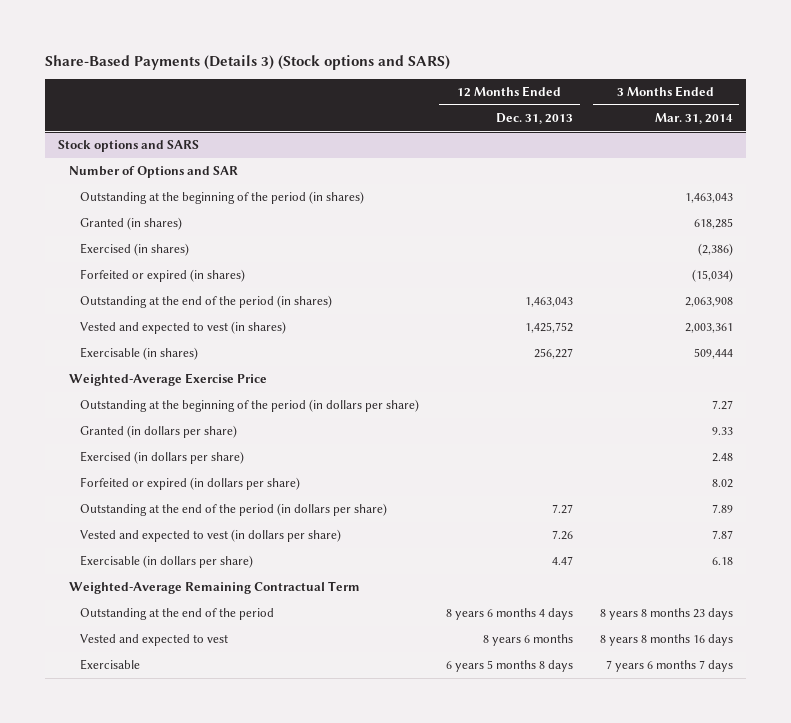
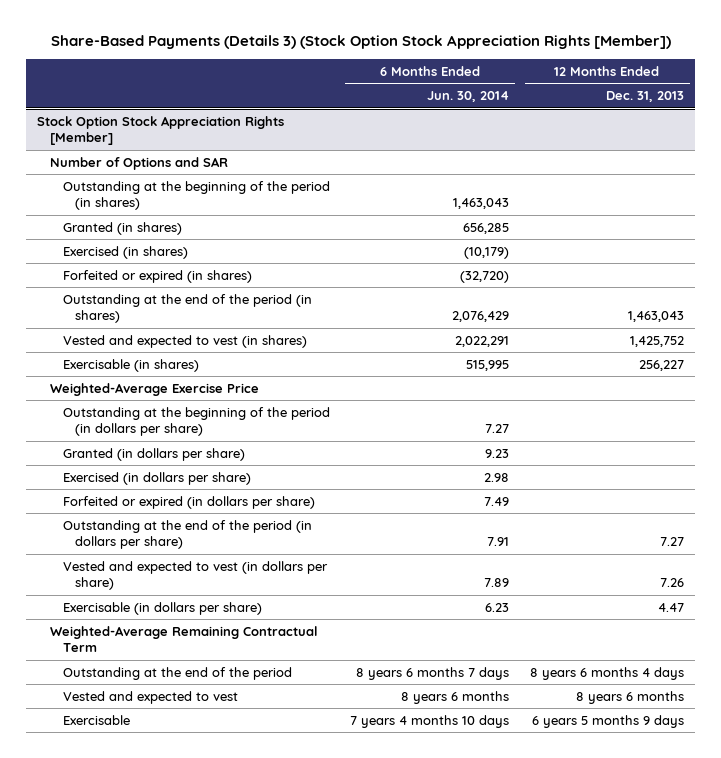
- Share-Based Payments (Details 3) (Stock options and SARS)
+ Share-Based Payments (Details 3) (Stock Option Stock Appreciation Rights [Member])
- | 12 Months Ended Dec. 31, 2013 | 3 Months Ended Mar. 31, 2014
+ | 6 Months Ended Jun. 30, 2014 | 12 Months Ended Dec. 31, 2013
- Stock options and SARS
+ Stock Option Stock Appreciation Rights [Member]
- Exercisable | 6 years 5 months 8 days | 7 years 6 months 7 days
+ Exercisable | 7 years 4 months 10 days | 6 years 5 months 9 days

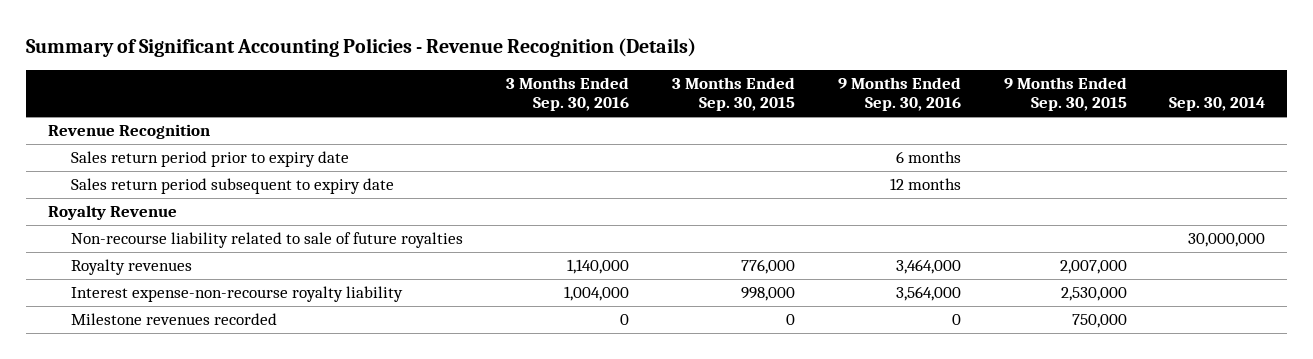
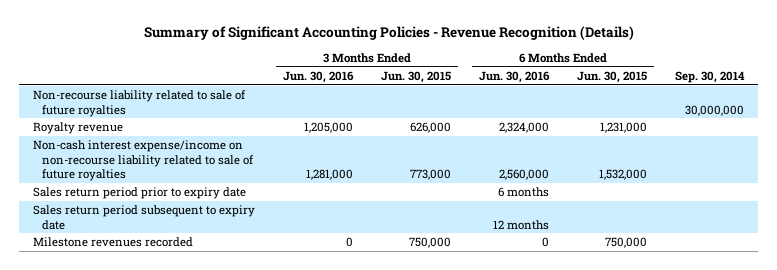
- | 3 Months Ended Sep. 30, 2016 | 3 Months Ended Sep. 30, 2015 | 9 Months Ended Sep. 30, 2016 | 9 Months Ended Sep. 30, 2015 | Sep. 30, 2014
+ | 3 Months Ended Jun. 30, 2016 | 3 Months Ended Jun. 30, 2015 | 6 Months Ended Jun. 30, 2016 | 6 Months Ended Jun. 30, 2015 | Sep. 30, 2014
- Revenue Recognition
moved up: Non-recourse liability related to sale of future royalties | | | | | 30,000,000
+ Royalty revenue | 1,205,000 | 626,000 | 2,324,000 | 1,231,000 |
+ Non-cash interest expense/income on non-recourse liability related to sale of future royalties | 1,281,000 | 773,000 | 2,560,000 | 1,532,000 |
- Royalty Revenue
- Royalty revenues | 1,140,000 | 776,000 | 3,464,000 | 2,007,000 |
- Interest expense-non-recourse royalty liability | 1,004,000 | 998,000 | 3,564,000 | 2,530,000 |

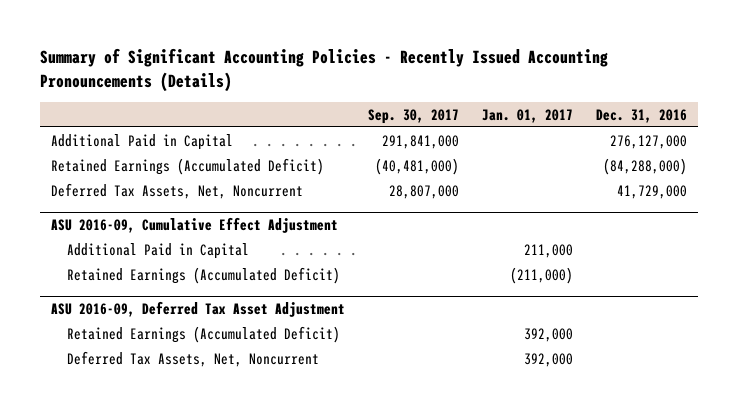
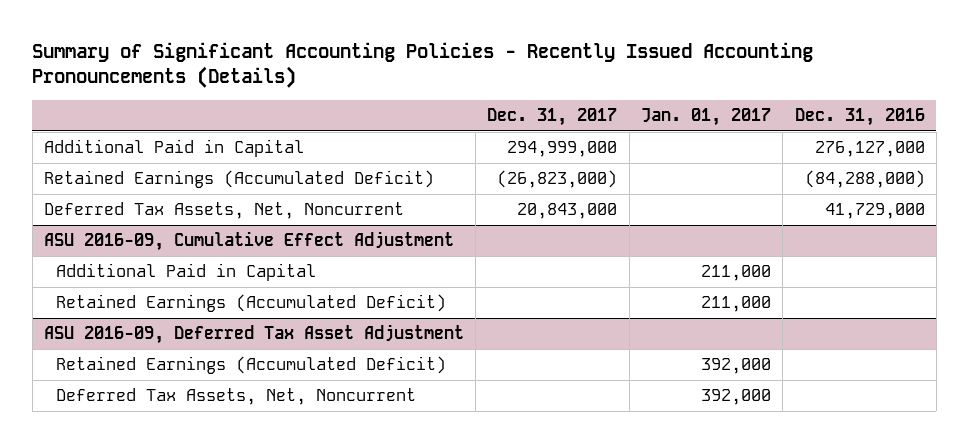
- | Sep. 30, 2017 | Jan. 01, 2017 | Dec. 31, 2016
+ | Dec. 31, 2017 | Jan. 01, 2017 | Dec. 31, 2016
@ ASU 2016-09, Cumulative Effect Adjustment
- Retained Earnings (Accumulated Deficit) | | (211,000) |
+ Retained Earnings (Accumulated Deficit) | | 211,000 |

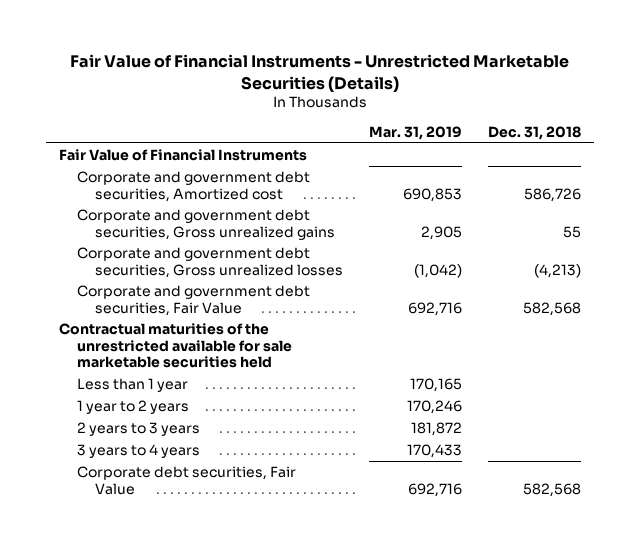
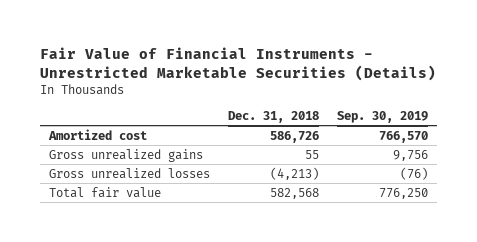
- | Mar. 31, 2019 | Dec. 31, 2018
+ | Dec. 31, 2018 | Sep. 30, 2019
- Fair Value of Financial Instruments
- Corporate and government debt securities, Amortized cost | 690,853 | 586,726
- Corporate and government debt securities, Gross unrealized gains | 2,905 | 55
- Corporate and government debt securities, Gross unrealized losses | (1,042) | (4,213)
- Corporate and government debt securities, Fair Value | 692,716 | 582,568
- Contractual maturities of the unrestricted available for sale marketable securities held
- Less than 1 year | 170,165 |
- 1 year to 2 years | 170,246 |
- 2 years to 3 years | 181,872 |
- 3 years to 4 years | 170,433 |
- Corporate debt securities, Fair Value | 692,716 | 582,568
+ Amortized cost | 586,726 | 766,570
+ Gross unrealized gains | 55 | 9,756
+ Gross unrealized losses | (4,213) | (76)
+ Total fair value | 582,568 | 776,250

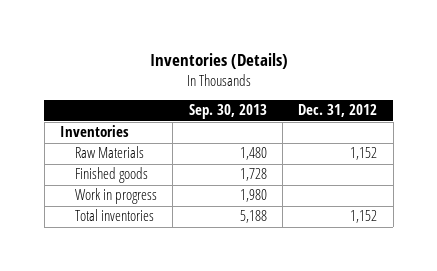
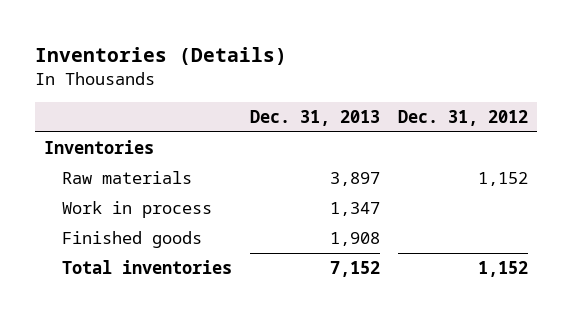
- | Sep. 30, 2013 | Dec. 31, 2012
+ | Dec. 31, 2013 | Dec. 31, 2012
- Raw Materials | 1,480 | 1,152
+ Raw materials | 3,897 | 1,152
+ Work in process | 1,347 |
- Work in progress | 1,980 |

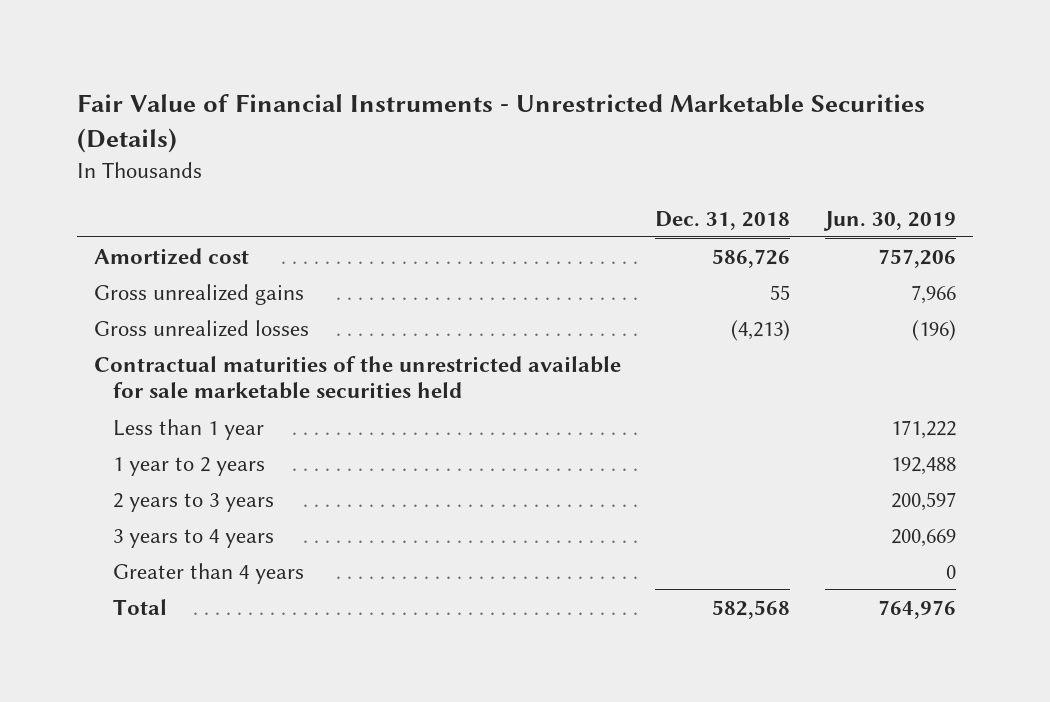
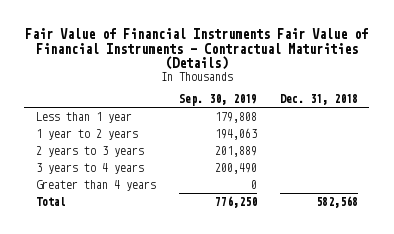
- Fair Value of Financial Instruments - Unrestricted Marketable Securities (Details)
+ Fair Value of Financial Instruments Fair Value of Financial Instruments - Contractual Maturities (Details)
- | Dec. 31, 2018 | Jun. 30, 2019
+ | Sep. 30, 2019 | Dec. 31, 2018
- Amortized cost | 586,726 | 757,206
- Gross unrealized gains | 55 | 7,966
- Gross unrealized losses | (4,213) | (196)
- Contractual maturities of the unrestricted available for sale marketable securities held

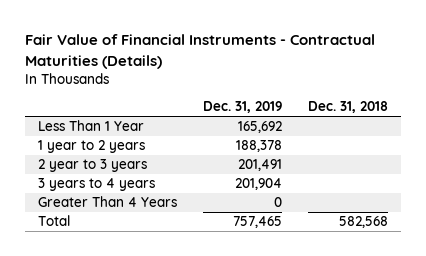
- Fair Value of Financial Instruments Fair Value of Financial Instruments - Contractual Maturities (Details)
+ Fair Value of Financial Instruments - Contractual Maturities (Details)
- | Sep. 30, 2019 | Dec. 31, 2018
+ | Dec. 31, 2019 | Dec. 31, 2018
- Less than 1 year | 179,808 |
+ Less Than 1 Year | 165,692 |
- 2 years to 3 years | 201,889 |
+ 2 year to 3 years | 201,491 |
- Greater than 4 years | 0 |
+ Greater Than 4 Years | 0 |

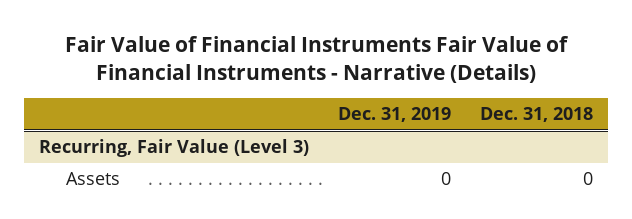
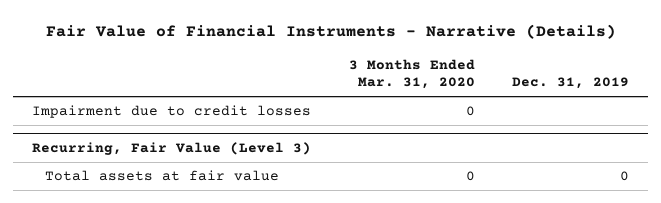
- Fair Value of Financial Instruments Fair Value of Financial Instruments - Narrative (Details)
+ Fair Value of Financial Instruments - Narrative (Details)
- | Dec. 31, 2019 | Dec. 31, 2018
+ | 3 Months Ended Mar. 31, 2020 | Dec. 31, 2019
+ Impairment due to credit losses | 0 |
@ Recurring, Fair Value (Level 3)
- Assets | 0 | 0
+ Total assets at fair value | 0 | 0

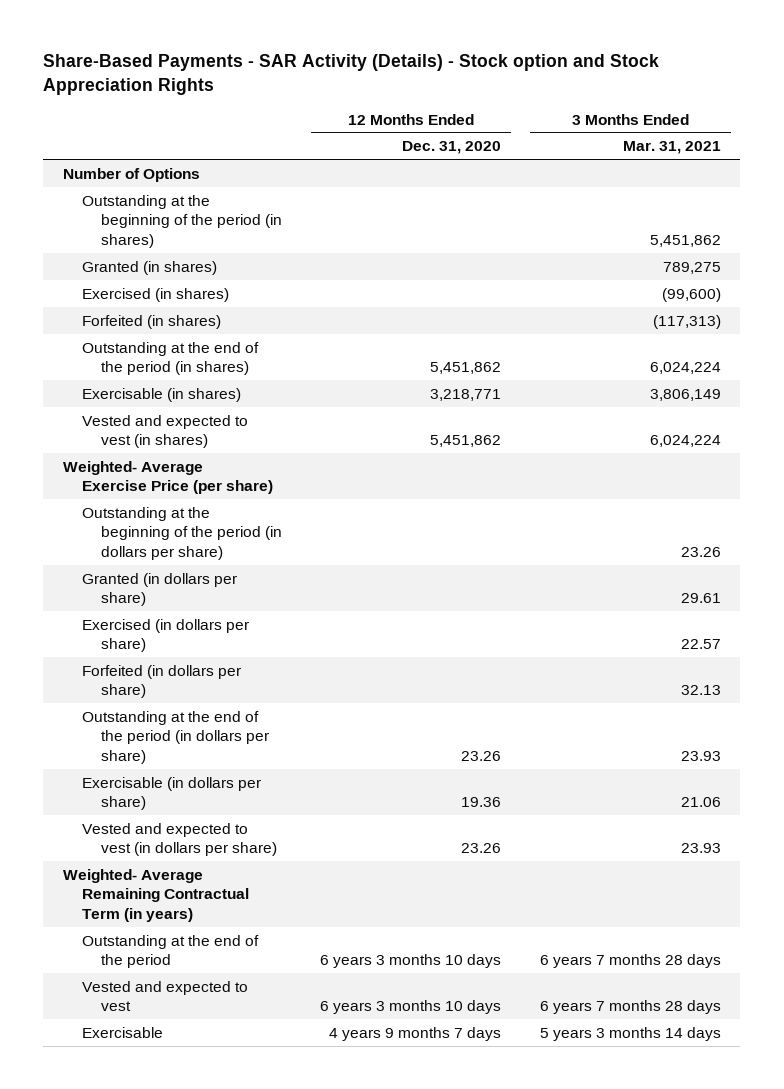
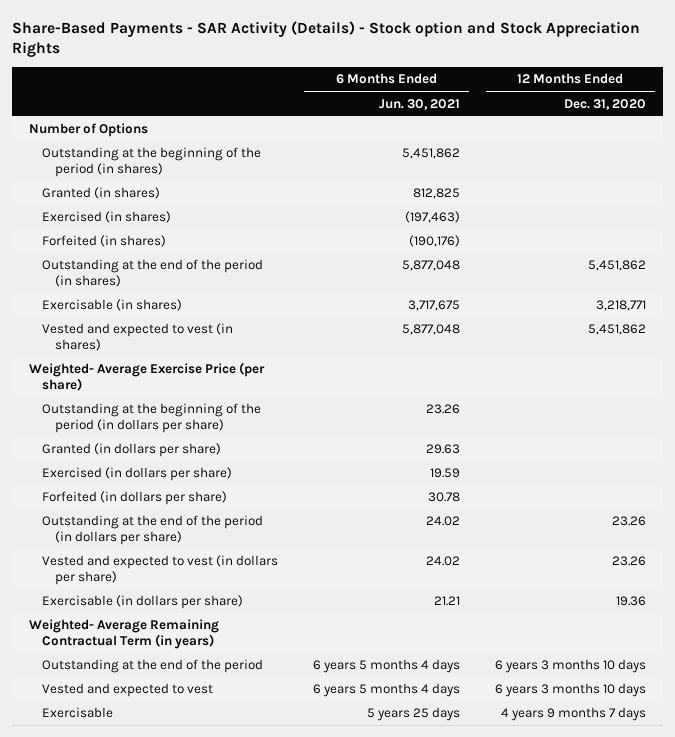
- | 12 Months Ended Dec. 31, 2020 | 3 Months Ended Mar. 31, 2021
+ | 6 Months Ended Jun. 30, 2021 | 12 Months Ended Dec. 31, 2020
moved down: Exercisable (in dollars per share) | 21.21 | 19.36

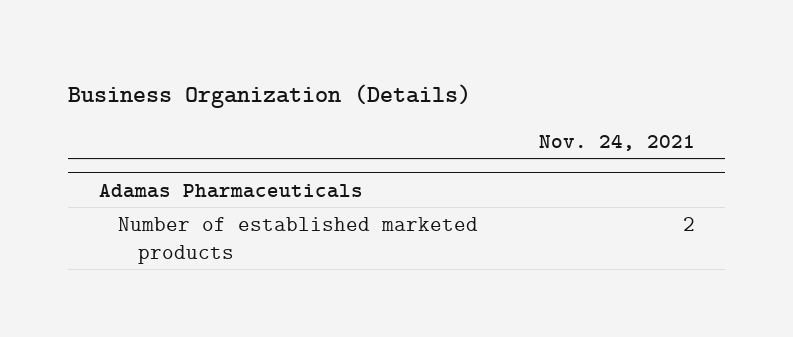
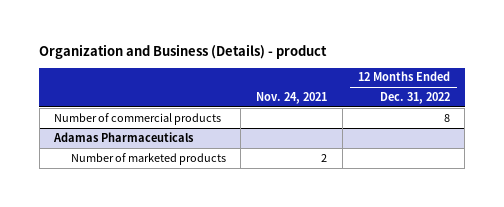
- Business Organization (Details)
+ Organization and Business (Details) - product
- | Nov. 24, 2021
+ | Nov. 24, 2021 | 12 Months Ended Dec. 31, 2022
+ Number of commercial products | | 8
@ Adamas Pharmaceuticals
- Number of established marketed products | 2
+ Number of marketed products | 2 |

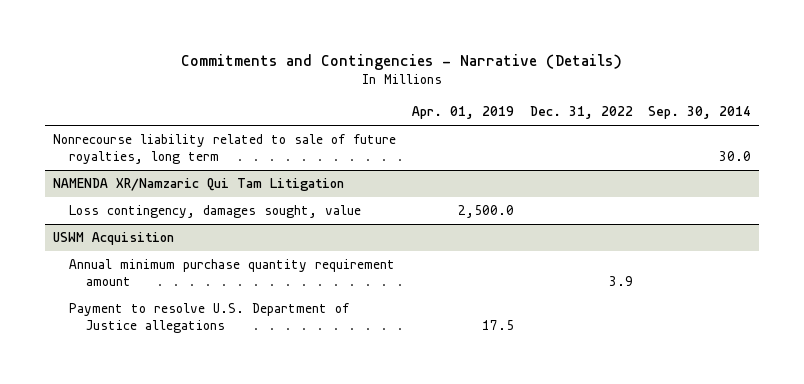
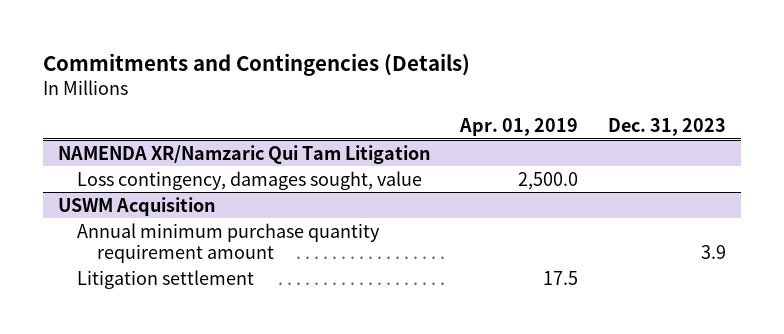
- Commitments and Contingencies - Narrative (Details)
+ Commitments and Contingencies (Details)
- | Apr. 01, 2019 | Dec. 31, 2022 | Sep. 30, 2014
+ | Apr. 01, 2019 | Dec. 31, 2023
- Nonrecourse liability related to sale of future royalties, long term | | | 30.0
@ USWM Acquisition
- Payment to resolve U.S. Department of Justice allegations | 17.5 | |
+ Litigation settlement | 17.5 |

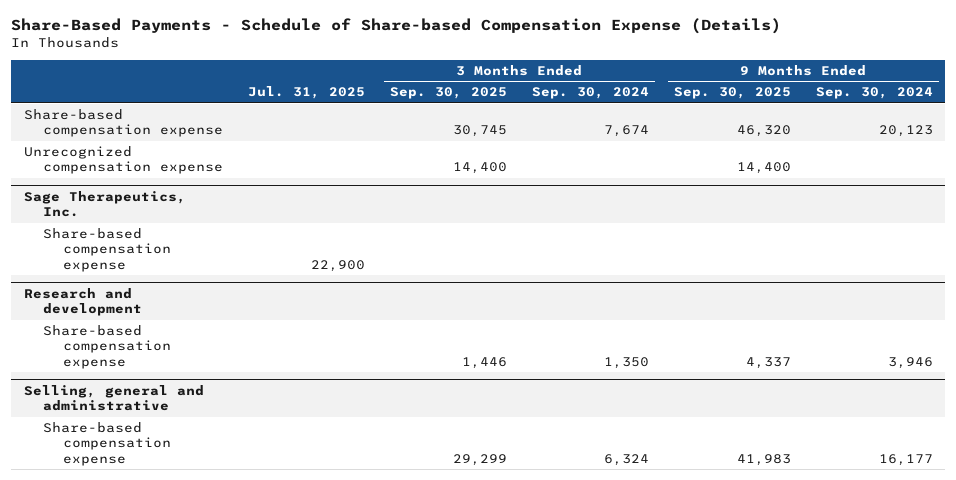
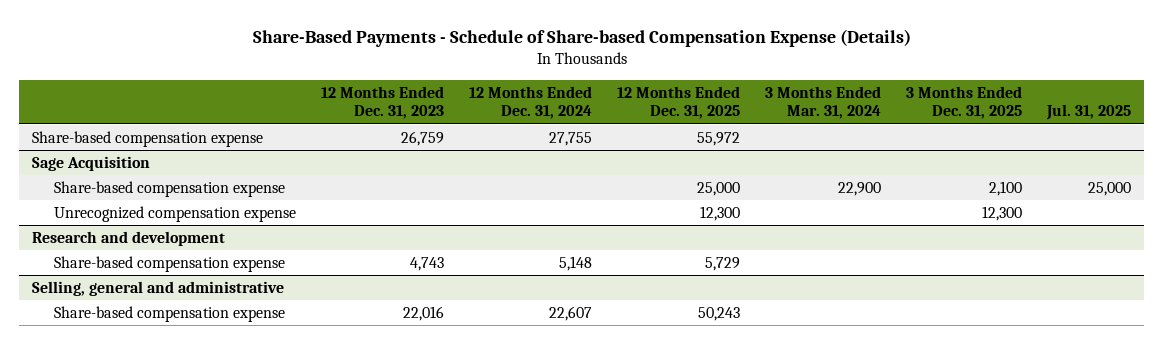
- | Jul. 31, 2025 | 3 Months Ended Sep. 30, 2025 | 3 Months Ended Sep. 30, 2024 | 9 Months Ended Sep. 30, 2025 | 9 Months Ended Sep. 30, 2024
+ | 12 Months Ended Dec. 31, 2023 | 12 Months Ended Dec. 31, 2024 | 12 Months Ended Dec. 31, 2025 | 3 Months Ended Mar. 31, 2024 | 3 Months Ended Dec. 31, 2025 | Jul. 31, 2025
- Unrecognized compensation expense | | 14,400 | | 14,400 |
- Sage Therapeutics, Inc.
- Share-based compensation expense | 22,900 | | | |
+ Sage Acquisition
+ Share-based compensation expense | | | 25,000 | 22,900 | 2,100 | 25,000
+ Unrecognized compensation expense | | | 12,300 | | 12,300 |

